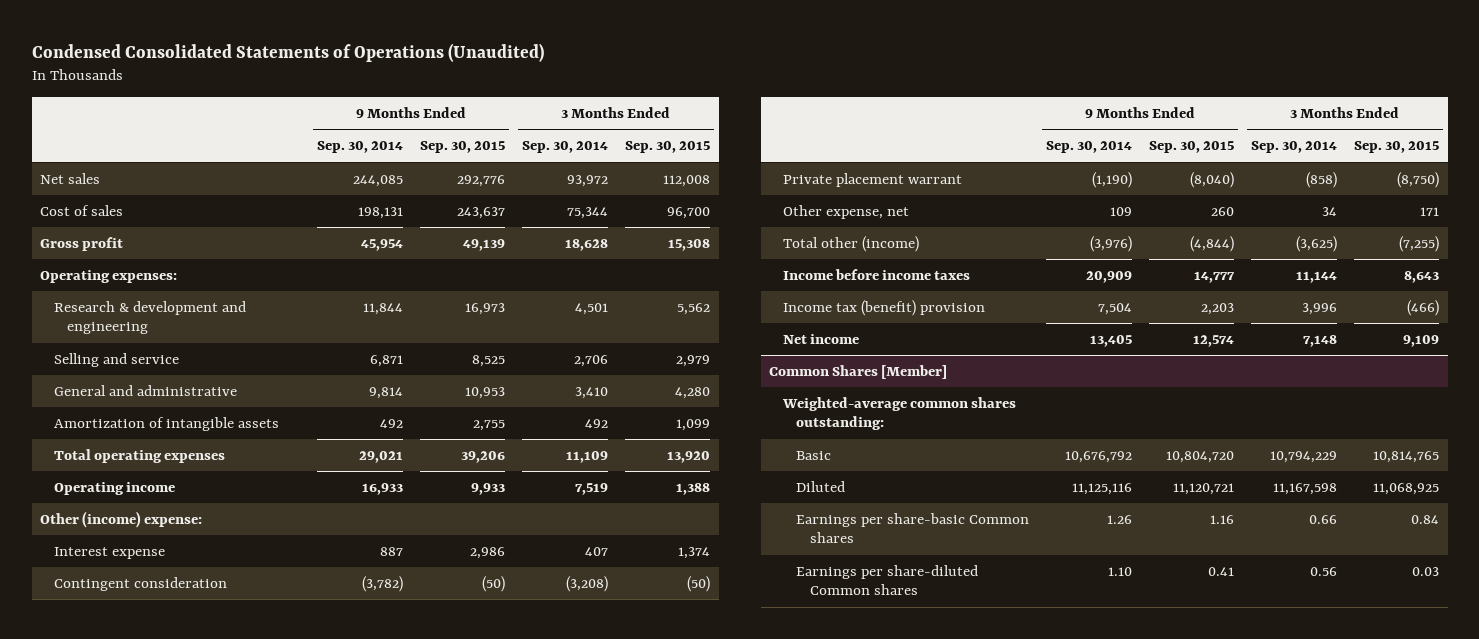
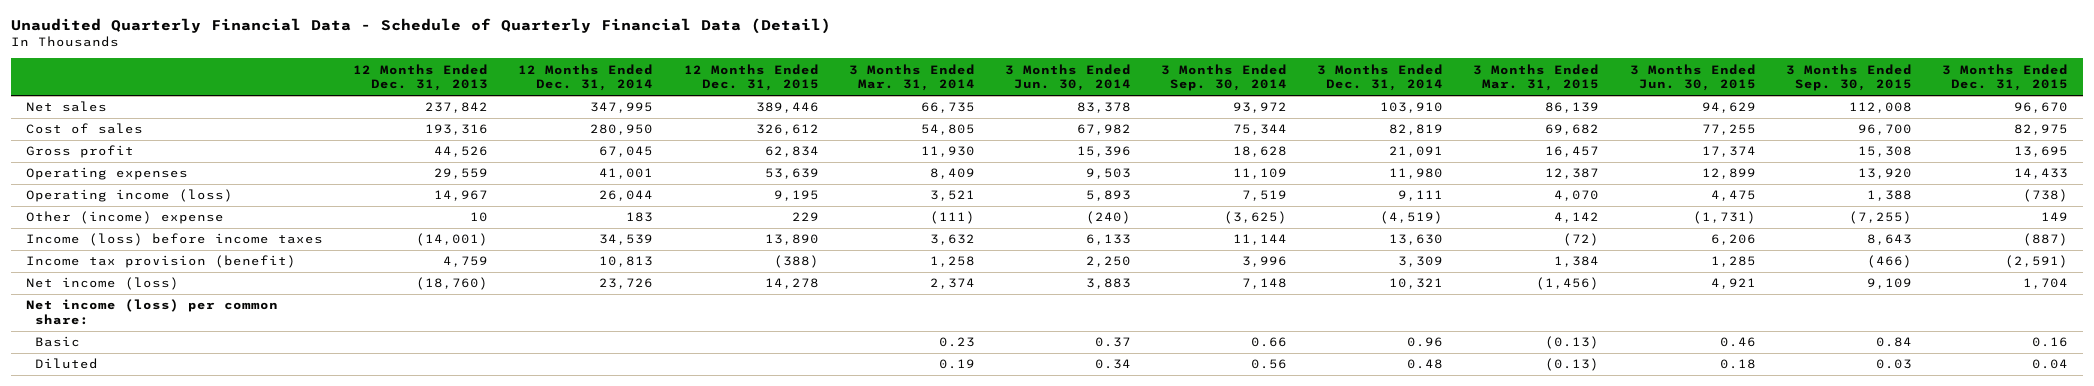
- Condensed Consolidated Statements of Operations (Unaudited)
+ Unaudited Quarterly Financial Data - Schedule of Quarterly Financial Data (Detail)
- | 9 Months Ended Sep. 30, 2014 | 9 Months Ended Sep. 30, 2015 | 3 Months Ended Sep. 30, 2014 | 3 Months Ended Sep. 30, 2015
+ | 12 Months Ended Dec. 31, 2013 | 12 Months Ended Dec. 31, 2014 | 12 Months Ended Dec. 31, 2015 | 3 Months Ended Mar. 31, 2014 | 3 Months Ended Jun. 30, 2014 | 3 Months Ended Sep. 30, 2014 | 3 Months Ended Dec. 31, 2014 | 3 Months Ended Mar. 31, 2015 | 3 Months Ended Jun. 30, 2015 | 3 Months Ended Sep. 30, 2015 | 3 Months Ended Dec. 31, 2015
- Operating expenses:
- Research & development and engineering | 11,844 | 16,973 | 4,501 | 5,562
- Selling and service | 6,871 | 8,525 | 2,706 | 2,979
- General and administrative | 9,814 | 10,953 | 3,410 | 4,280
- Amortization of intangible assets | 492 | 2,755 | 492 | 1,099
- Total operating expenses | 29,021 | 39,206 | 11,109 | 13,920
- Operating income | 16,933 | 9,933 | 7,519 | 1,388
- Other (income) expense:
- Interest expense | 887 | 2,986 | 407 | 1,374
- Contingent consideration | (3,782) | (50) | (3,208) | (50)
- Private placement warrant | (1,190) | (8,040) | (858) | (8,750)
- Other expense, net | 109 | 260 | 34 | 171
- Total other (income) | (3,976) | (4,844) | (3,625) | (7,255)
- Income before income taxes | 20,909 | 14,777 | 11,144 | 8,643
- Income tax (benefit) provision | 7,504 | 2,203 | 3,996 | (466)
- Net income | 13,405 | 12,574 | 7,148 | 9,109
- Common Shares [Member]
- Weighted-average common shares outstanding:
- Basic | 10,676,792 | 10,804,720 | 10,794,229 | 10,814,765
- Diluted | 11,125,116 | 11,120,721 | 11,167,598 | 11,068,925
- Earnings per share-basic Common shares | 1.26 | 1.16 | 0.66 | 0.84
- Earnings per share-diluted Common shares | 1.10 | 0.41 | 0.56 | 0.03
+ Operating expenses | 29,559 | 41,001 | 53,639 | 8,409 | 9,503 | 11,109 | 11,980 | 12,387 | 12,899 | 13,920 | 14,433
+ Operating income (loss) | 14,967 | 26,044 | 9,195 | 3,521 | 5,893 | 7,519 | 9,111 | 4,070 | 4,475 | 1,388 | (738)
+ Other (income) expense | 10 | 183 | 229 | (111) | (240) | (3,625) | (4,519) | 4,142 | (1,731) | (7,255) | 149
+ Income (loss) before income taxes | (14,001) | 34,539 | 13,890 | 3,632 | 6,133 | 11,144 | 13,630 | (72) | 6,206 | 8,643 | (887)
+ Income tax provision (benefit) | 4,759 | 10,813 | (388) | 1,258 | 2,250 | 3,996 | 3,309 | 1,384 | 1,285 | (466) | (2,591)
+ Net income (loss) | (18,760) | 23,726 | 14,278 | 2,374 | 3,883 | 7,148 | 10,321 | (1,456) | 4,921 | 9,109 | 1,704
+ Net income (loss) per common share:
+ Basic | | | | 0.23 | 0.37 | 0.66 | 0.96 | (0.13) | 0.46 | 0.84 | 0.16
+ Diluted | | | | 0.19 | 0.34 | 0.56 | 0.48 | (0.13) | 0.18 | 0.03 | 0.04

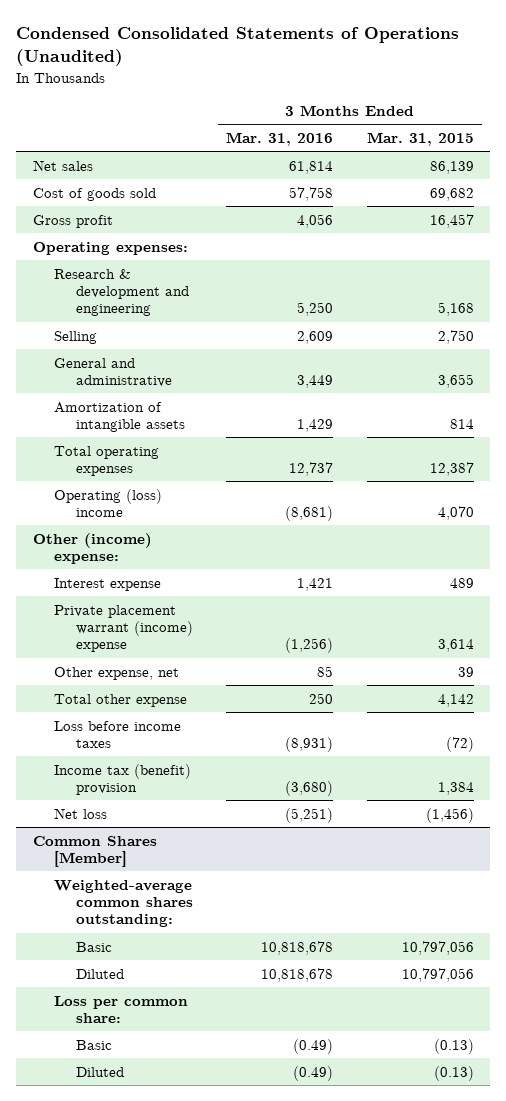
- Unaudited Quarterly Financial Data - Schedule of Quarterly Financial Data (Detail)
+ Condensed Consolidated Statements of Operations (Unaudited)
- | 12 Months Ended Dec. 31, 2013 | 12 Months Ended Dec. 31, 2014 | 12 Months Ended Dec. 31, 2015 | 3 Months Ended Mar. 31, 2014 | 3 Months Ended Jun. 30, 2014 | 3 Months Ended Sep. 30, 2014 | 3 Months Ended Dec. 31, 2014 | 3 Months Ended Mar. 31, 2015 | 3 Months Ended Jun. 30, 2015 | 3 Months Ended Sep. 30, 2015 | 3 Months Ended Dec. 31, 2015
+ | 3 Months Ended Mar. 31, 2016 | 3 Months Ended Mar. 31, 2015
- Cost of sales | 193,316 | 280,950 | 326,612 | 54,805 | 67,982 | 75,344 | 82,819 | 69,682 | 77,255 | 96,700 | 82,975
+ Cost of goods sold | 57,758 | 69,682
- Operating expenses | 29,559 | 41,001 | 53,639 | 8,409 | 9,503 | 11,109 | 11,980 | 12,387 | 12,899 | 13,920 | 14,433
- Operating income (loss) | 14,967 | 26,044 | 9,195 | 3,521 | 5,893 | 7,519 | 9,111 | 4,070 | 4,475 | 1,388 | (738)
- Other (income) expense | 10 | 183 | 229 | (111) | (240) | (3,625) | (4,519) | 4,142 | (1,731) | (7,255) | 149
- Income (loss) before income taxes | (14,001) | 34,539 | 13,890 | 3,632 | 6,133 | 11,144 | 13,630 | (72) | 6,206 | 8,643 | (887)
- Income tax provision (benefit) | 4,759 | 10,813 | (388) | 1,258 | 2,250 | 3,996 | 3,309 | 1,384 | 1,285 | (466) | (2,591)
- Net income (loss) | (18,760) | 23,726 | 14,278 | 2,374 | 3,883 | 7,148 | 10,321 | (1,456) | 4,921 | 9,109 | 1,704
- Net income (loss) per common share:
+ Operating expenses:
+ Research & development and engineering | 5,250 | 5,168
+ Selling | 2,609 | 2,750
+ General and administrative | 3,449 | 3,655
+ Amortization of intangible assets | 1,429 | 814
+ Total operating expenses | 12,737 | 12,387
+ Operating (loss) income | (8,681) | 4,070
+ Other (income) expense:
+ Interest expense | 1,421 | 489
+ Private placement warrant (income) expense | (1,256) | 3,614
+ Other expense, net | 85 | 39
+ Total other expense | 250 | 4,142
+ Loss before income taxes | (8,931) | (72)
+ Income tax (benefit) provision | (3,680) | 1,384
+ Net loss | (5,251) | (1,456)
+ Common Shares [Member]
+ Weighted-average common shares outstanding:
+ Basic | 10,818,678 | 10,797,056
+ Diluted | 10,818,678 | 10,797,056
+ Loss per common share:

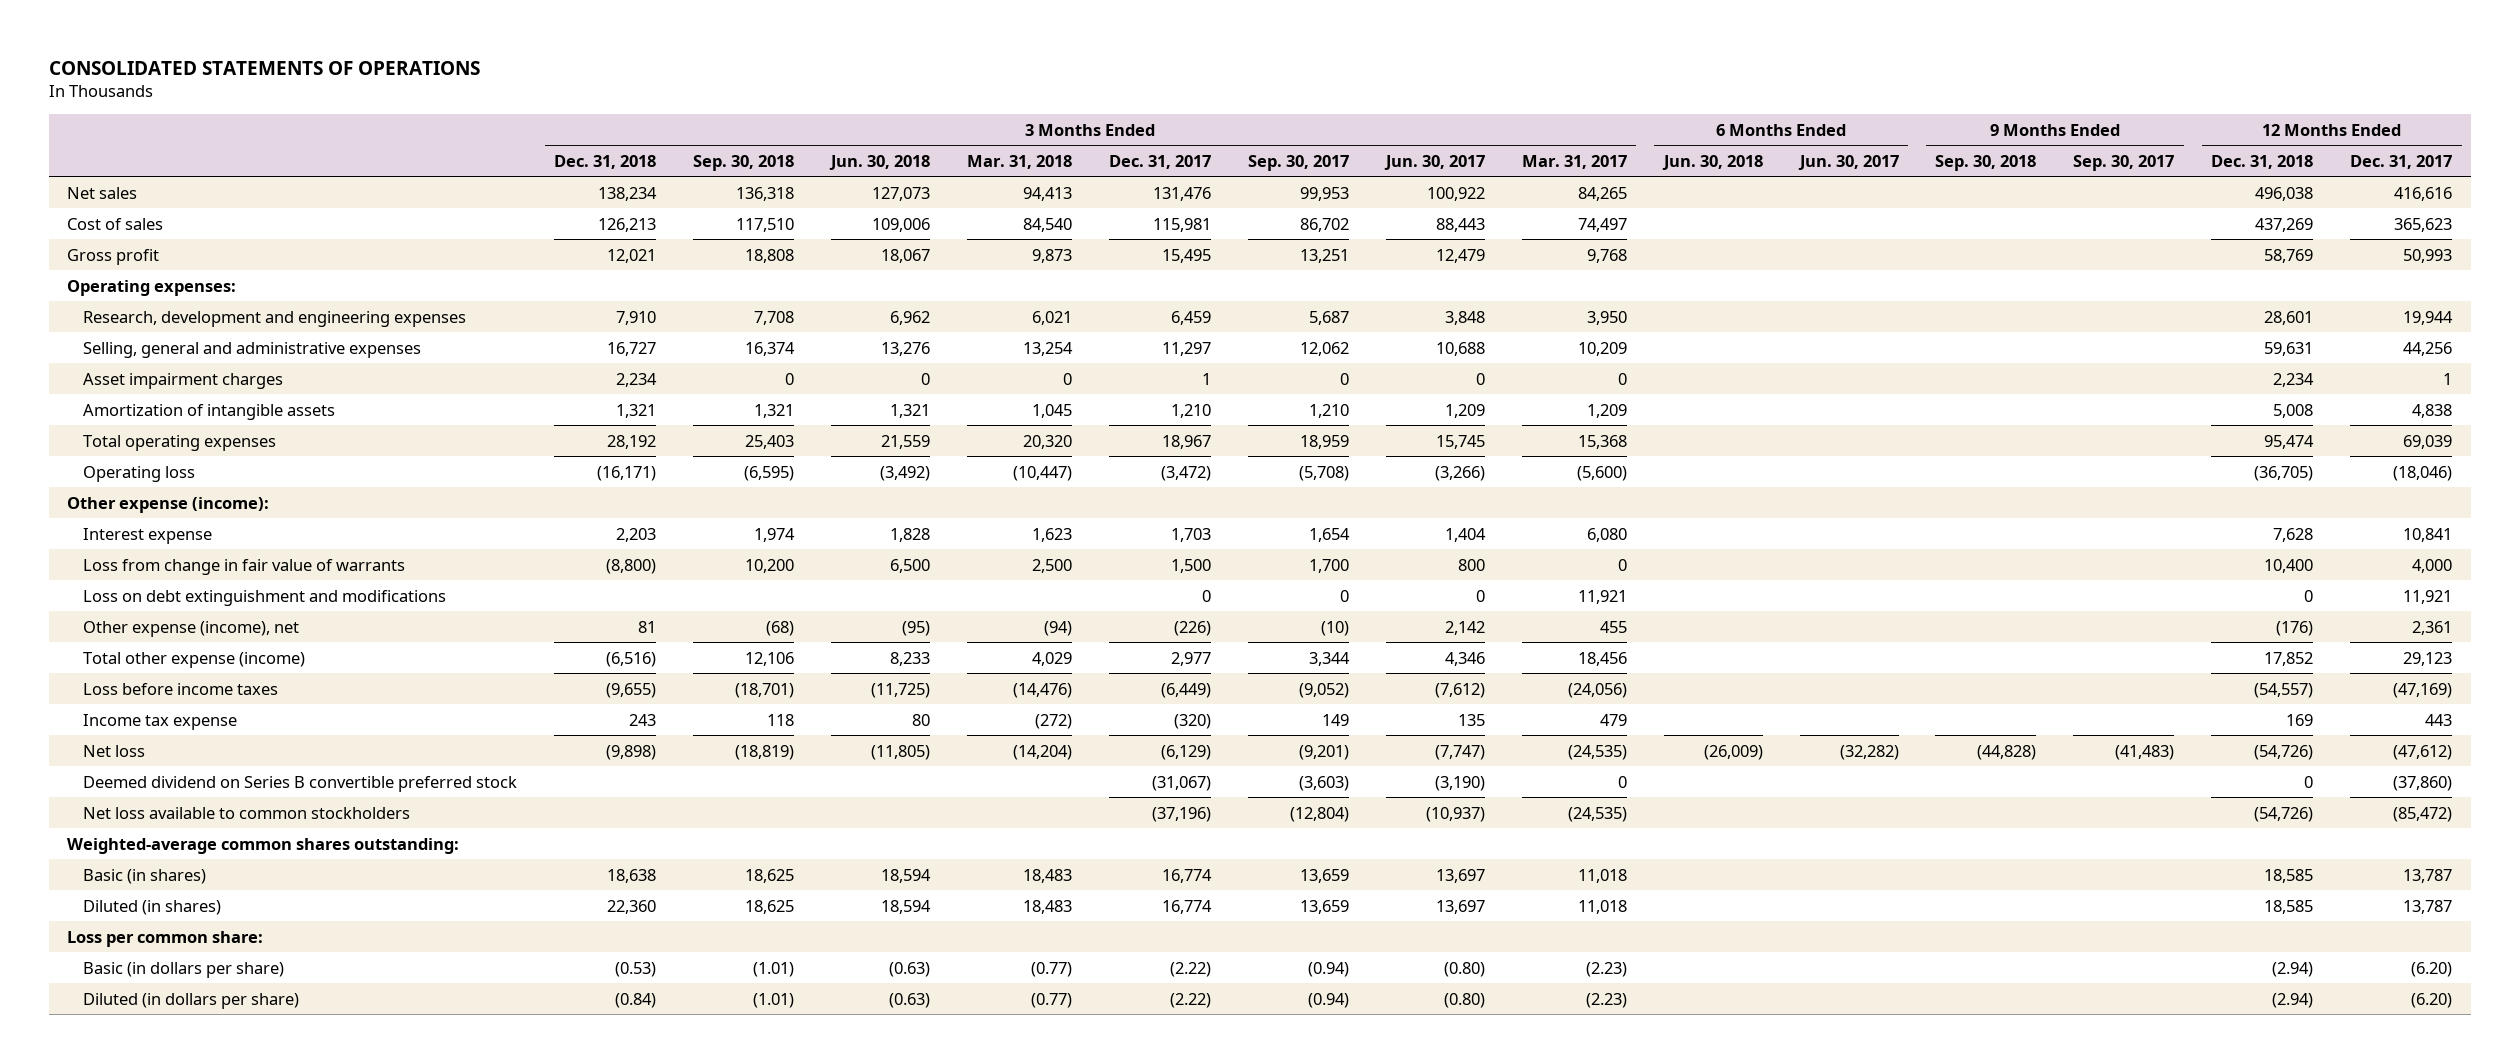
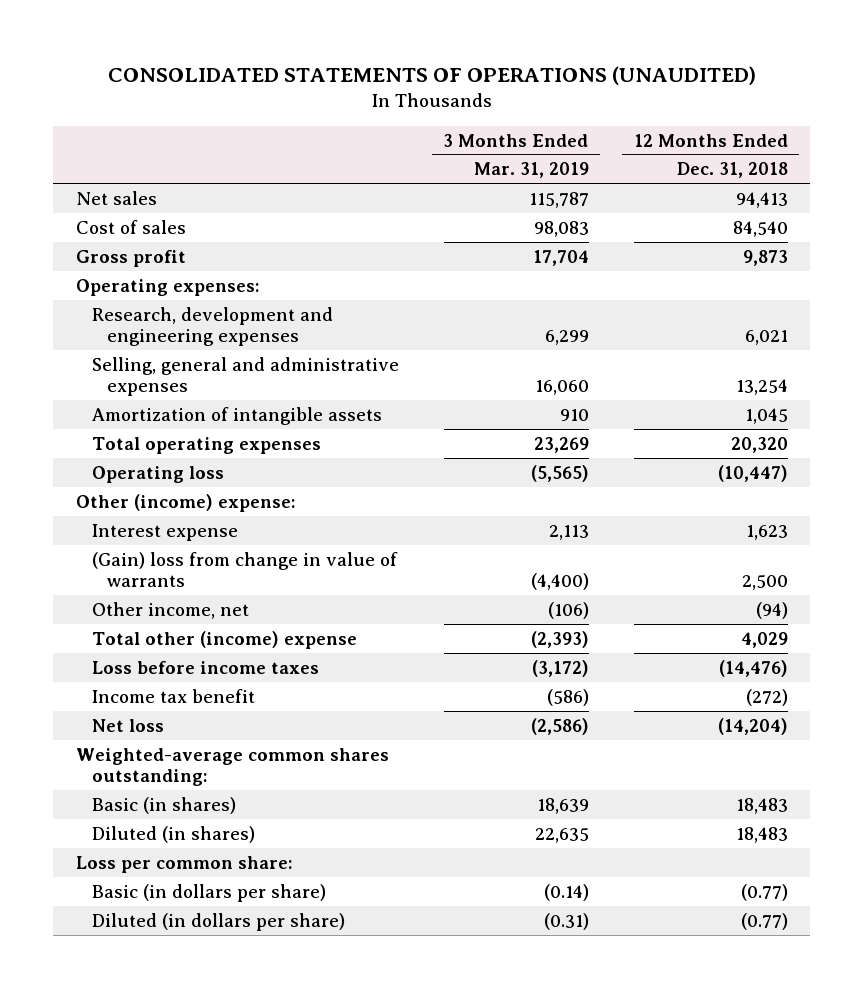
- CONSOLIDATED STATEMENTS OF OPERATIONS
+ CONSOLIDATED STATEMENTS OF OPERATIONS (UNAUDITED)
- | 3 Months Ended Dec. 31, 2018 | 3 Months Ended Sep. 30, 2018 | 3 Months Ended Jun. 30, 2018 | 3 Months Ended Mar. 31, 2018 | 3 Months Ended Dec. 31, 2017 | 3 Months Ended Sep. 30, 2017 | 3 Months Ended Jun. 30, 2017 | 3 Months Ended Mar. 31, 2017 | 6 Months Ended Jun. 30, 2018 | 6 Months Ended Jun. 30, 2017 | 9 Months Ended Sep. 30, 2018 | 9 Months Ended Sep. 30, 2017 | 12 Months Ended Dec. 31, 2018 | 12 Months Ended Dec. 31, 2017
+ | 3 Months Ended Mar. 31, 2019 | 12 Months Ended Dec. 31, 2018
- Net sales | 138,234 | 136,318 | 127,073 | 94,413 | 131,476 | 99,953 | 100,922 | 84,265 | | | | | 496,038 | 416,616
- Cost of sales | 126,213 | 117,510 | 109,006 | 84,540 | 115,981 | 86,702 | 88,443 | 74,497 | | | | | 437,269 | 365,623
- Gross profit | 12,021 | 18,808 | 18,067 | 9,873 | 15,495 | 13,251 | 12,479 | 9,768 | | | | | 58,769 | 50,993
+ Net sales | 115,787 | 94,413
+ Cost of sales | 98,083 | 84,540
+ Gross profit | 17,704 | 9,873
- Research, development and engineering expenses | 7,910 | 7,708 | 6,962 | 6,021 | 6,459 | 5,687 | 3,848 | 3,950 | | | | | 28,601 | 19,944
- Selling, general and administrative expenses | 16,727 | 16,374 | 13,276 | 13,254 | 11,297 | 12,062 | 10,688 | 10,209 | | | | | 59,631 | 44,256
- Asset impairment charges | 2,234 | 0 | 0 | 0 | 1 | 0 | 0 | 0 | | | | | 2,234 | 1
- Amortization of intangible assets | 1,321 | 1,321 | 1,321 | 1,045 | 1,210 | 1,210 | 1,209 | 1,209 | | | | | 5,008 | 4,838
- Total operating expenses | 28,192 | 25,403 | 21,559 | 20,320 | 18,967 | 18,959 | 15,745 | 15,368 | | | | | 95,474 | 69,039
- Operating loss | (16,171) | (6,595) | (3,492) | (10,447) | (3,472) | (5,708) | (3,266) | (5,600) | | | | | (36,705) | (18,046)
- Other expense (income):
- Interest expense | 2,203 | 1,974 | 1,828 | 1,623 | 1,703 | 1,654 | 1,404 | 6,080 | | | | | 7,628 | 10,841
- Loss from change in fair value of warrants | (8,800) | 10,200 | 6,500 | 2,500 | 1,500 | 1,700 | 800 | 0 | | | | | 10,400 | 4,000
- Loss on debt extinguishment and modifications | | | | | 0 | 0 | 0 | 11,921 | | | | | 0 | 11,921
- Other expense (income), net | 81 | (68) | (95) | (94) | (226) | (10) | 2,142 | 455 | | | | | (176) | 2,361
- Total other expense (income) | (6,516) | 12,106 | 8,233 | 4,029 | 2,977 | 3,344 | 4,346 | 18,456 | | | | | 17,852 | 29,123
- Loss before income taxes | (9,655) | (18,701) | (11,725) | (14,476) | (6,449) | (9,052) | (7,612) | (24,056) | | | | | (54,557) | (47,169)
- Income tax expense | 243 | 118 | 80 | (272) | (320) | 149 | 135 | 479 | | | | | 169 | 443
- Net loss | (9,898) | (18,819) | (11,805) | (14,204) | (6,129) | (9,201) | (7,747) | (24,535) | (26,009) | (32,282) | (44,828) | (41,483) | (54,726) | (47,612)
- Deemed dividend on Series B convertible preferred stock | | | | | (31,067) | (3,603) | (3,190) | 0 | | | | | 0 | (37,860)
- Net loss available to common stockholders | | | | | (37,196) | (12,804) | (10,937) | (24,535) | | | | | (54,726) | (85,472)
+ Research, development and engineering expenses | 6,299 | 6,021
+ Selling, general and administrative expenses | 16,060 | 13,254
+ Amortization of intangible assets | 910 | 1,045
+ Total operating expenses | 23,269 | 20,320
+ Operating loss | (5,565) | (10,447)
+ Other (income) expense:
+ Interest expense | 2,113 | 1,623
+ (Gain) loss from change in value of warrants | (4,400) | 2,500
+ Other income, net | (106) | (94)
+ Total other (income) expense | (2,393) | 4,029
+ Loss before income taxes | (3,172) | (14,476)
+ Income tax benefit | (586) | (272)
+ Net loss | (2,586) | (14,204)
- Basic (in shares) | 18,638 | 18,625 | 18,594 | 18,483 | 16,774 | 13,659 | 13,697 | 11,018 | | | | | 18,585 | 13,787
- Diluted (in shares) | 22,360 | 18,625 | 18,594 | 18,483 | 16,774 | 13,659 | 13,697 | 11,018 | | | | | 18,585 | 13,787
+ Basic (in shares) | 18,639 | 18,483
+ Diluted (in shares) | 22,635 | 18,483
- Basic (in dollars per share) | (0.53) | (1.01) | (0.63) | (0.77) | (2.22) | (0.94) | (0.80) | (2.23) | | | | | (2.94) | (6.20)
- Diluted (in dollars per share) | (0.84) | (1.01) | (0.63) | (0.77) | (2.22) | (0.94) | (0.80) | (2.23) | | | | | (2.94) | (6.20)
+ Basic (in dollars per share) | (0.14) | (0.77)
+ Diluted (in dollars per share) | (0.31) | (0.77)

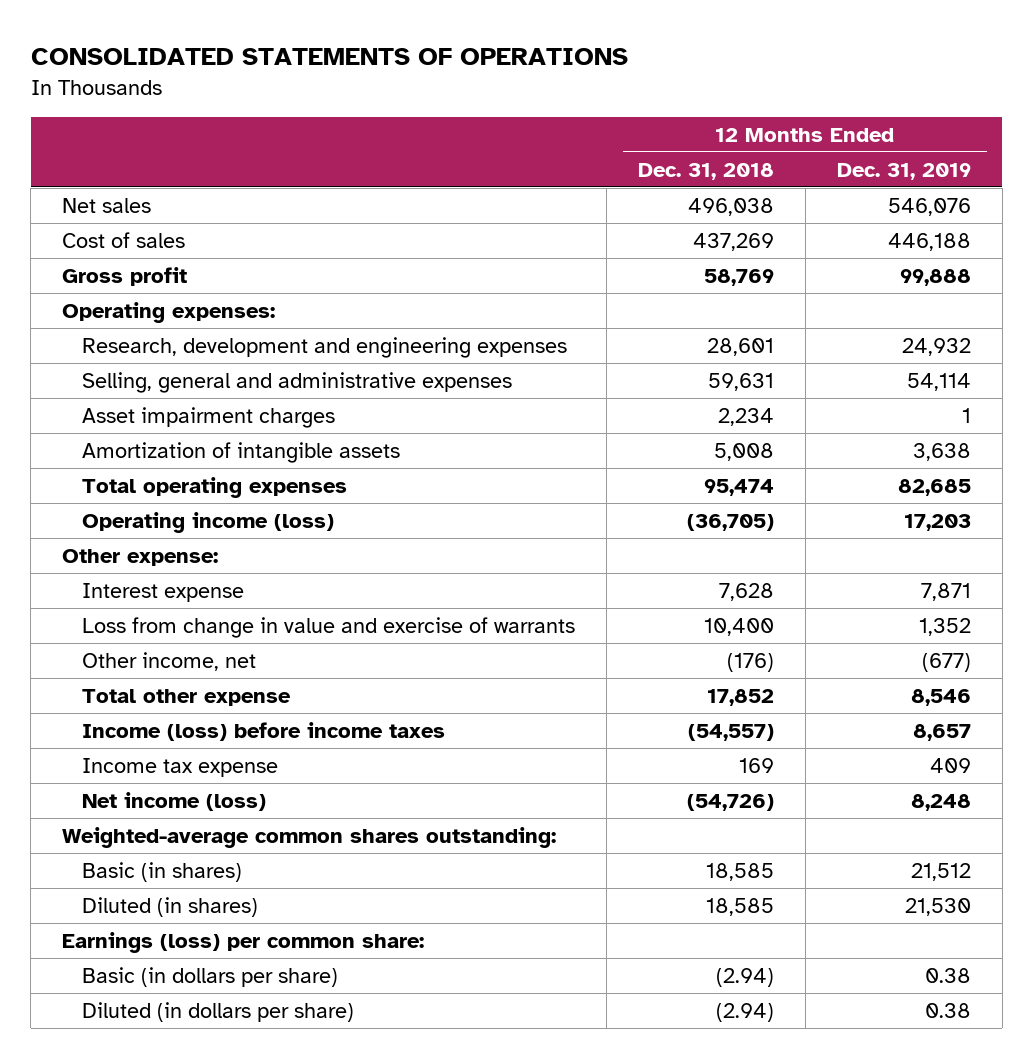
- CONSOLIDATED STATEMENTS OF OPERATIONS (UNAUDITED)
+ CONSOLIDATED STATEMENTS OF OPERATIONS
- | 3 Months Ended Mar. 31, 2019 | 12 Months Ended Dec. 31, 2018
+ | 12 Months Ended Dec. 31, 2018 | 12 Months Ended Dec. 31, 2019
- Net sales | 115,787 | 94,413
- Cost of sales | 98,083 | 84,540
- Gross profit | 17,704 | 9,873
+ Net sales | 496,038 | 546,076
+ Cost of sales | 437,269 | 446,188
+ Gross profit | 58,769 | 99,888
- Research, development and engineering expenses | 6,299 | 6,021
- Selling, general and administrative expenses | 16,060 | 13,254
- Amortization of intangible assets | 910 | 1,045
- Total operating expenses | 23,269 | 20,320
- Operating loss | (5,565) | (10,447)
- Other (income) expense:
- Interest expense | 2,113 | 1,623
- (Gain) loss from change in value of warrants | (4,400) | 2,500
- Other income, net | (106) | (94)
- Total other (income) expense | (2,393) | 4,029
- Loss before income taxes | (3,172) | (14,476)
- Income tax benefit | (586) | (272)
- Net loss | (2,586) | (14,204)
+ Research, development and engineering expenses | 28,601 | 24,932
+ Selling, general and administrative expenses | 59,631 | 54,114
+ Asset impairment charges | 2,234 | 1
+ Amortization of intangible assets | 5,008 | 3,638
+ Total operating expenses | 95,474 | 82,685
+ Operating income (loss) | (36,705) | 17,203
+ Other expense:
+ Interest expense | 7,628 | 7,871
+ Loss from change in value and exercise of warrants | 10,400 | 1,352
+ Other income, net | (176) | (677)
+ Total other expense | 17,852 | 8,546
+ Income (loss) before income taxes | (54,557) | 8,657
+ Income tax expense | 169 | 409
+ Net income (loss) | (54,726) | 8,248
- Basic (in shares) | 18,639 | 18,483
- Diluted (in shares) | 22,635 | 18,483
- Loss per common share:
- Basic (in dollars per share) | (0.14) | (0.77)
- Diluted (in dollars per share) | (0.31) | (0.77)
+ Basic (in shares) | 18,585 | 21,512
+ Diluted (in shares) | 18,585 | 21,530
+ Earnings (loss) per common share:
+ Basic (in dollars per share) | (2.94) | 0.38
+ Diluted (in dollars per share) | (2.94) | 0.38

